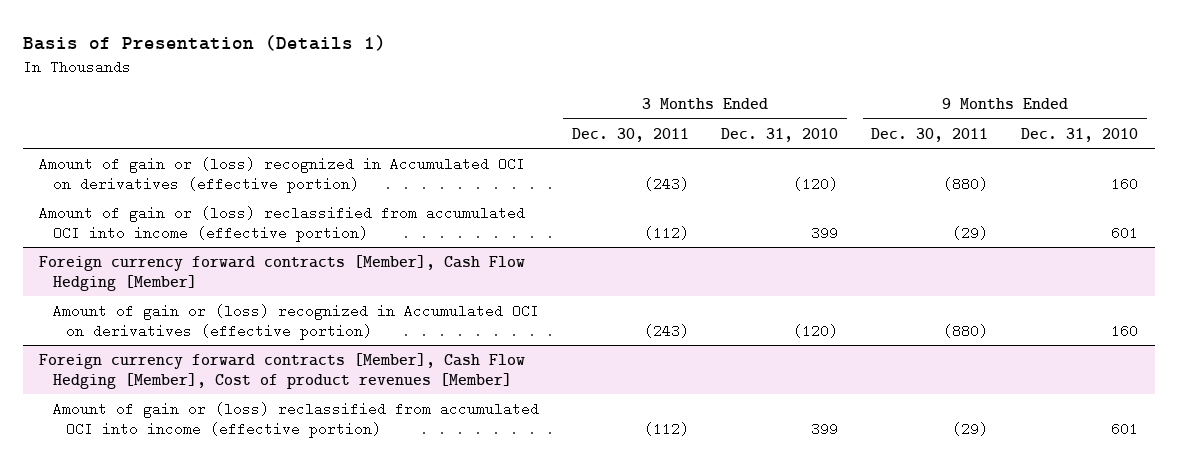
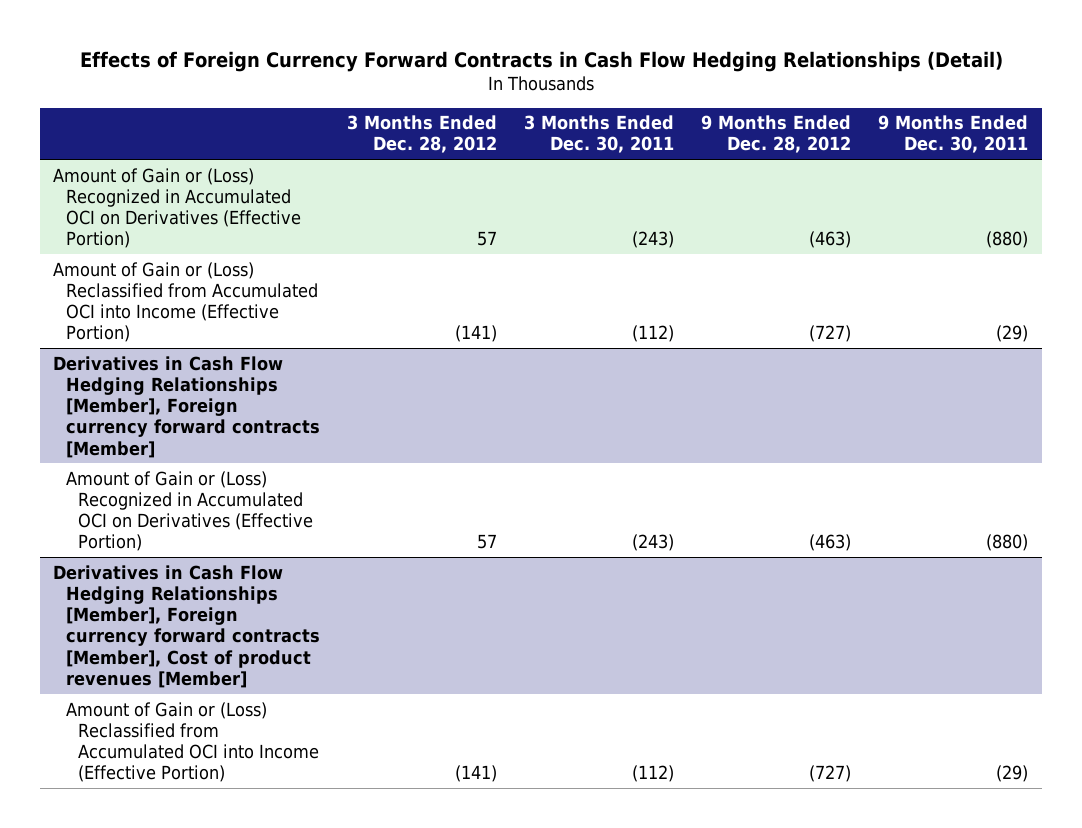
- Basis of Presentation (Details 1)
+ Effects of Foreign Currency Forward Contracts in Cash Flow Hedging Relationships (Detail)
- | 3 Months Ended Dec. 30, 2011 | 3 Months Ended Dec. 31, 2010 | 9 Months Ended Dec. 30, 2011 | 9 Months Ended Dec. 31, 2010
+ | 3 Months Ended Dec. 28, 2012 | 3 Months Ended Dec. 30, 2011 | 9 Months Ended Dec. 28, 2012 | 9 Months Ended Dec. 30, 2011
- Amount of gain or (loss) recognized in Accumulated OCI on derivatives (effective portion) | (243) | (120) | (880) | 160
- Amount of gain or (loss) reclassified from accumulated OCI into income (effective portion) | (112) | 399 | (29) | 601
- Foreign currency forward contracts [Member], Cash Flow Hedging [Member]
- Amount of gain or (loss) recognized in Accumulated OCI on derivatives (effective portion) | (243) | (120) | (880) | 160
- Foreign currency forward contracts [Member], Cash Flow Hedging [Member], Cost of product revenues [Member]
- Amount of gain or (loss) reclassified from accumulated OCI into income (effective portion) | (112) | 399 | (29) | 601
+ Amount of Gain or (Loss) Recognized in Accumulated OCI on Derivatives (Effective Portion) | 57 | (243) | (463) | (880)
+ Amount of Gain or (Loss) Reclassified from Accumulated OCI into Income (Effective Portion) | (141) | (112) | (727) | (29)
+ Derivatives in Cash Flow Hedging Relationships [Member], Foreign currency forward contracts [Member]
+ Amount of Gain or (Loss) Recognized in Accumulated OCI on Derivatives (Effective Portion) | 57 | (243) | (463) | (880)
+ Derivatives in Cash Flow Hedging Relationships [Member], Foreign currency forward contracts [Member], Cost of product revenues [Member]
+ Amount of Gain or (Loss) Reclassified from Accumulated OCI into Income (Effective Portion) | (141) | (112) | (727) | (29)

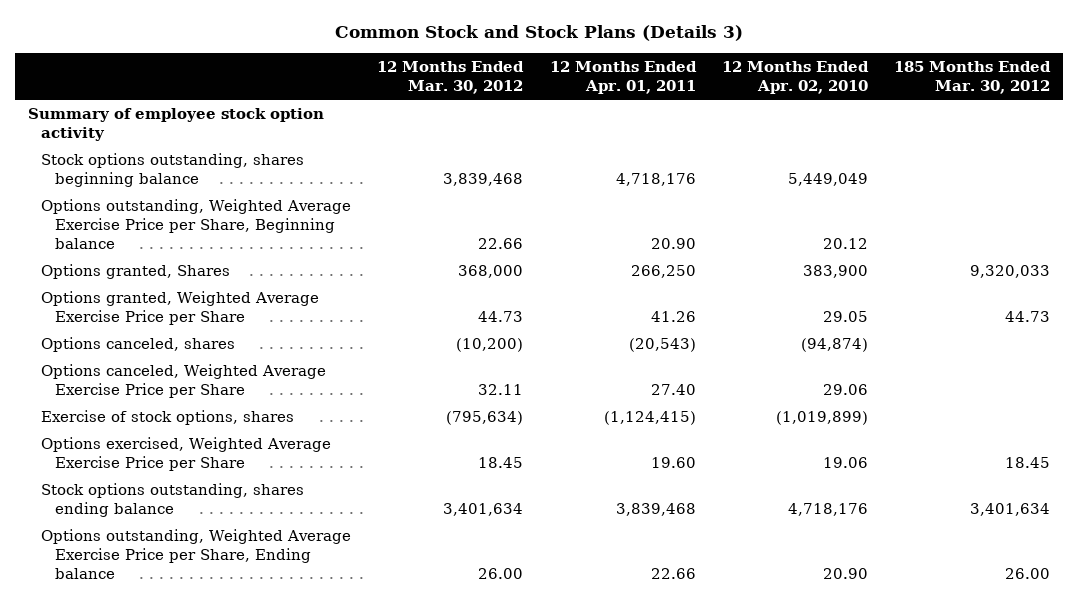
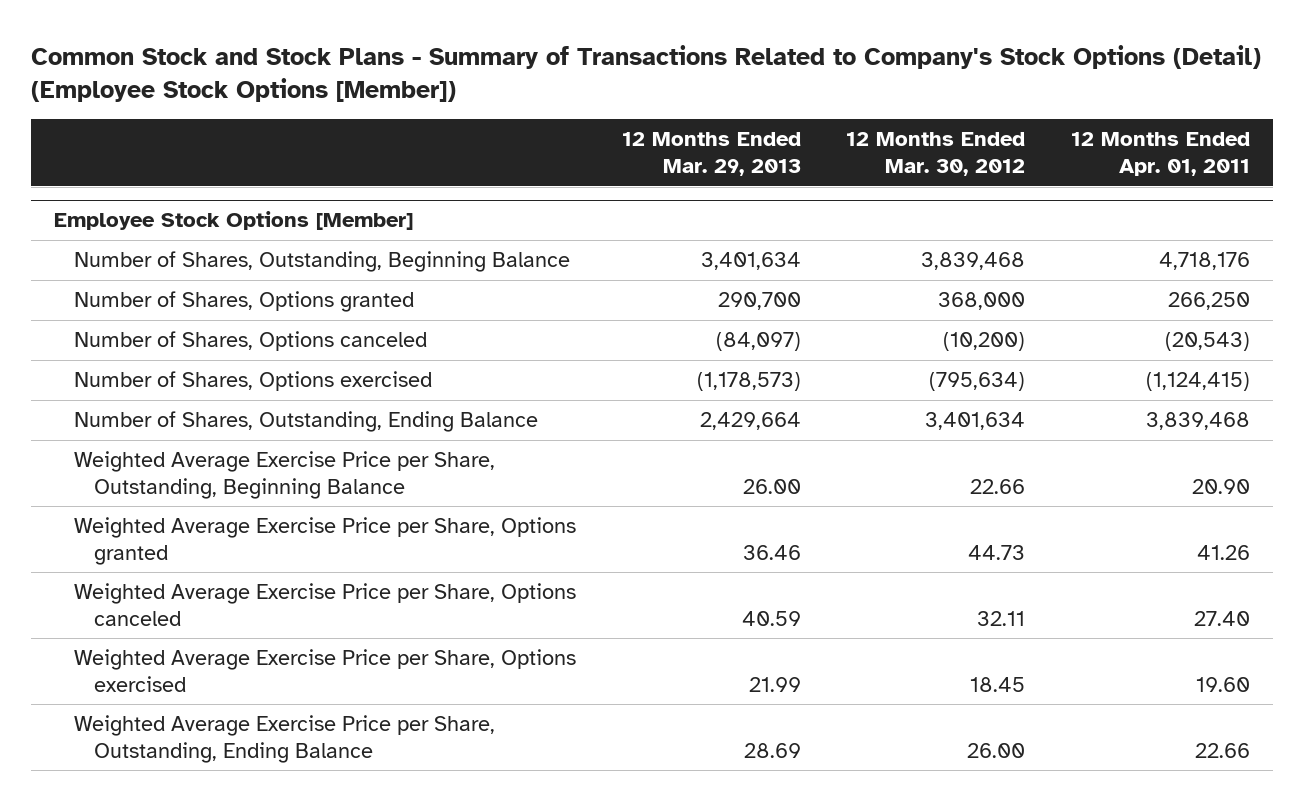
- Common Stock and Stock Plans (Details 3)
+ Common Stock and Stock Plans - Summary of Transactions Related to Company's Stock Options (Detail) (Employee Stock Options [Member])
- | 12 Months Ended Mar. 30, 2012 | 12 Months Ended Apr. 01, 2011 | 12 Months Ended Apr. 02, 2010 | 185 Months Ended Mar. 30, 2012
+ | 12 Months Ended Mar. 29, 2013 | 12 Months Ended Mar. 30, 2012 | 12 Months Ended Apr. 01, 2011
- Summary of employee stock option activity
- Stock options outstanding, shares beginning balance | 3,839,468 | 4,718,176 | 5,449,049 |
- Options outstanding, Weighted Average Exercise Price per Share, Beginning balance | 22.66 | 20.90 | 20.12 |
- Options granted, Shares | 368,000 | 266,250 | 383,900 | 9,320,033
- Options granted, Weighted Average Exercise Price per Share | 44.73 | 41.26 | 29.05 | 44.73
- Options canceled, shares | (10,200) | (20,543) | (94,874) |
- Options canceled, Weighted Average Exercise Price per Share | 32.11 | 27.40 | 29.06 |
- Exercise of stock options, shares | (795,634) | (1,124,415) | (1,019,899) |
- Options exercised, Weighted Average Exercise Price per Share | 18.45 | 19.60 | 19.06 | 18.45
- Stock options outstanding, shares ending balance | 3,401,634 | 3,839,468 | 4,718,176 | 3,401,634
- Options outstanding, Weighted Average Exercise Price per Share, Ending balance | 26.00 | 22.66 | 20.90 | 26.00
+ Employee Stock Options [Member]
+ Number of Shares, Outstanding, Beginning Balance | 3,401,634 | 3,839,468 | 4,718,176
+ Number of Shares, Options granted | 290,700 | 368,000 | 266,250
+ Number of Shares, Options canceled | (84,097) | (10,200) | (20,543)
+ Number of Shares, Options exercised | (1,178,573) | (795,634) | (1,124,415)
+ Number of Shares, Outstanding, Ending Balance | 2,429,664 | 3,401,634 | 3,839,468
+ Weighted Average Exercise Price per Share, Outstanding, Beginning Balance | 26.00 | 22.66 | 20.90
+ Weighted Average Exercise Price per Share, Options granted | 36.46 | 44.73 | 41.26
+ Weighted Average Exercise Price per Share, Options canceled | 40.59 | 32.11 | 27.40
+ Weighted Average Exercise Price per Share, Options exercised | 21.99 | 18.45 | 19.60
+ Weighted Average Exercise Price per Share, Outstanding, Ending Balance | 28.69 | 26.00 | 22.66

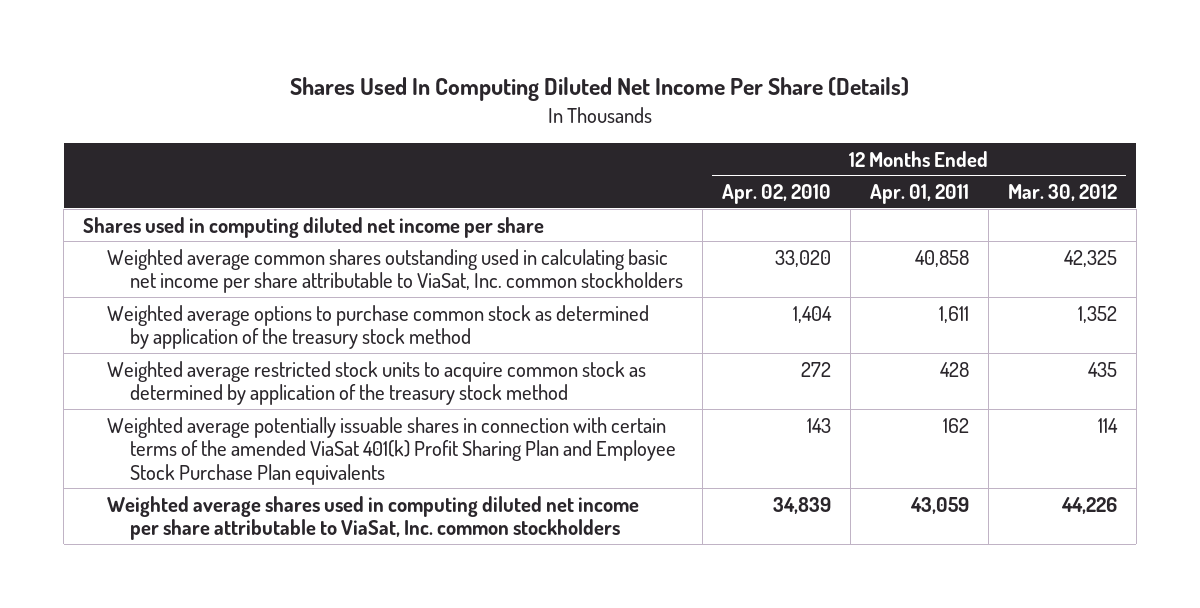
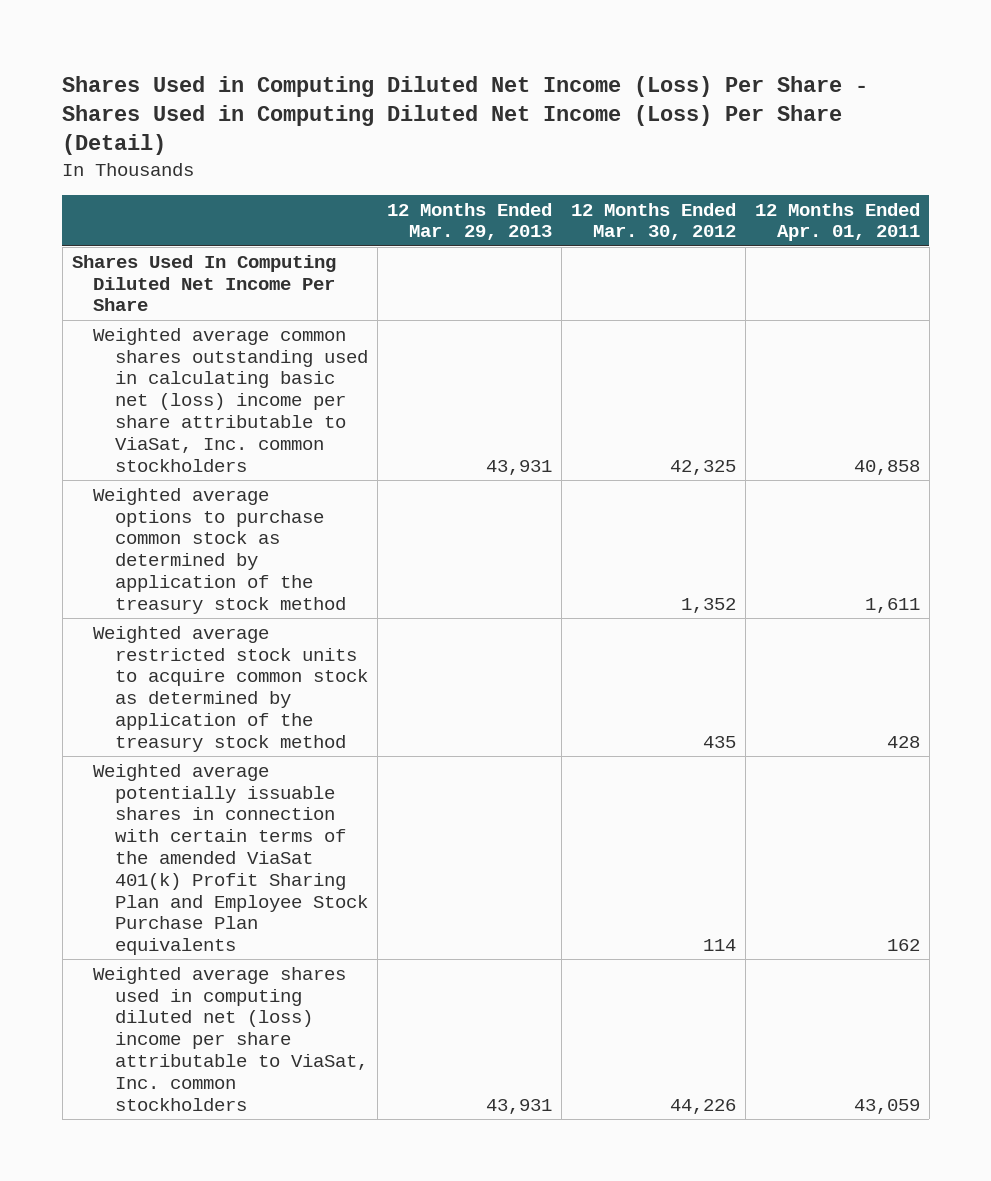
- Shares Used In Computing Diluted Net Income Per Share (Details)
+ Shares Used in Computing Diluted Net Income (Loss) Per Share - Shares Used in Computing Diluted Net Income (Loss) Per Share (Detail)
- | 12 Months Ended Apr. 02, 2010 | 12 Months Ended Apr. 01, 2011 | 12 Months Ended Mar. 30, 2012
+ | 12 Months Ended Mar. 29, 2013 | 12 Months Ended Mar. 30, 2012 | 12 Months Ended Apr. 01, 2011
- Shares used in computing diluted net income per share
- Weighted average common shares outstanding used in calculating basic net income per share attributable to ViaSat, Inc. common stockholders | 33,020 | 40,858 | 42,325
+ Shares Used In Computing Diluted Net Income Per Share
+ Weighted average common shares outstanding used in calculating basic net (loss) income per share attributable to ViaSat, Inc. common stockholders | 43,931 | 42,325 | 40,858
- Weighted average shares used in computing diluted net income per share attributable to ViaSat, Inc. common stockholders | 34,839 | 43,059 | 44,226
+ Weighted average shares used in computing diluted net (loss) income per share attributable to ViaSat, Inc. common stockholders | 43,931 | 44,226 | 43,059

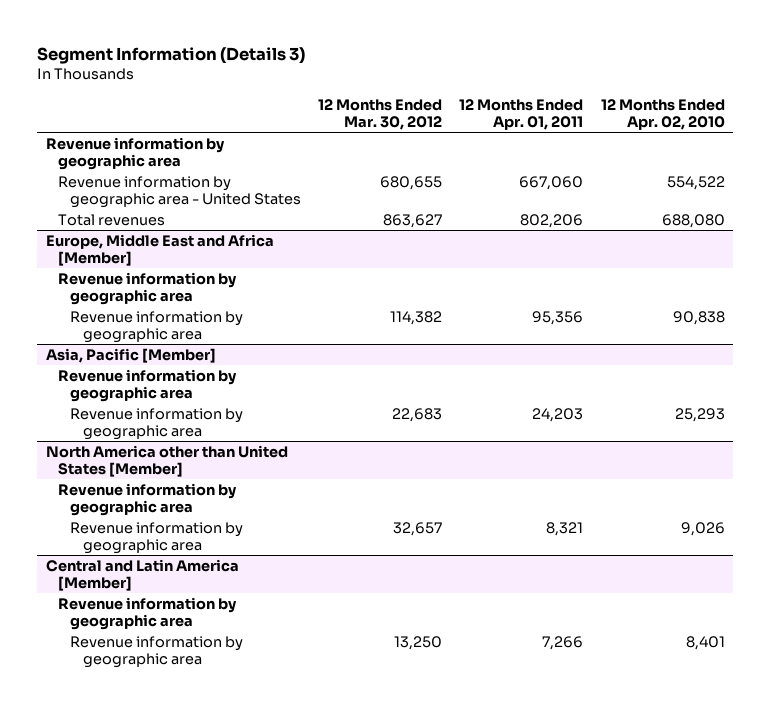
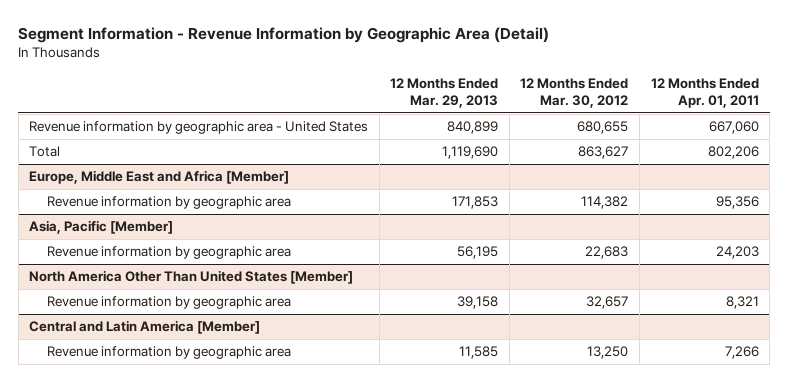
- Segment Information (Details 3)
+ Segment Information - Revenue Information by Geographic Area (Detail)
- | 12 Months Ended Mar. 30, 2012 | 12 Months Ended Apr. 01, 2011 | 12 Months Ended Apr. 02, 2010
+ | 12 Months Ended Mar. 29, 2013 | 12 Months Ended Mar. 30, 2012 | 12 Months Ended Apr. 01, 2011
- Revenue information by geographic area
- Total revenues | 863,627 | 802,206 | 688,080
+ Total | 1,119,690 | 863,627 | 802,206
@ Europe, Middle East and Africa [Member]
- Revenue information by geographic area
@ Asia, Pacific [Member]
- Revenue information by geographic area
- North America other than United States [Member]
- Revenue information by geographic area
+ North America Other Than United States [Member]
@ Central and Latin America [Member]
- Revenue information by geographic area

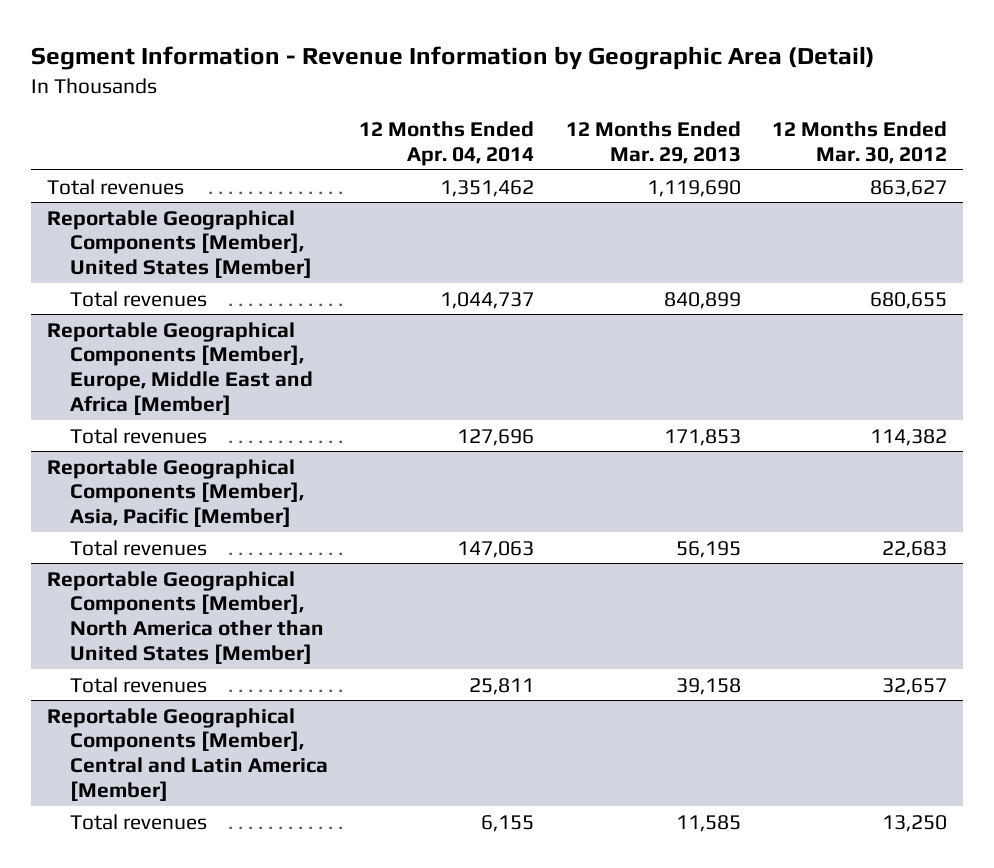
- | 12 Months Ended Mar. 29, 2013 | 12 Months Ended Mar. 30, 2012 | 12 Months Ended Apr. 01, 2011
+ | 12 Months Ended Apr. 04, 2014 | 12 Months Ended Mar. 29, 2013 | 12 Months Ended Mar. 30, 2012
- Revenue information by geographic area - United States | 840,899 | 680,655 | 667,060
- Total | 1,119,690 | 863,627 | 802,206
- Europe, Middle East and Africa [Member]
- Revenue information by geographic area | 171,853 | 114,382 | 95,356
- Asia, Pacific [Member]
- Revenue information by geographic area | 56,195 | 22,683 | 24,203
- North America Other Than United States [Member]
- Revenue information by geographic area | 39,158 | 32,657 | 8,321
- Central and Latin America [Member]
- Revenue information by geographic area | 11,585 | 13,250 | 7,266
+ Total revenues | 1,351,462 | 1,119,690 | 863,627
+ Reportable Geographical Components [Member], United States [Member]
+ Total revenues | 1,044,737 | 840,899 | 680,655
+ Reportable Geographical Components [Member], Europe, Middle East and Africa [Member]
+ Total revenues | 127,696 | 171,853 | 114,382
+ Reportable Geographical Components [Member], Asia, Pacific [Member]
+ Total revenues | 147,063 | 56,195 | 22,683
+ Reportable Geographical Components [Member], North America other than United States [Member]
+ Total revenues | 25,811 | 39,158 | 32,657
+ Reportable Geographical Components [Member], Central and Latin America [Member]
+ Total revenues | 6,155 | 11,585 | 13,250

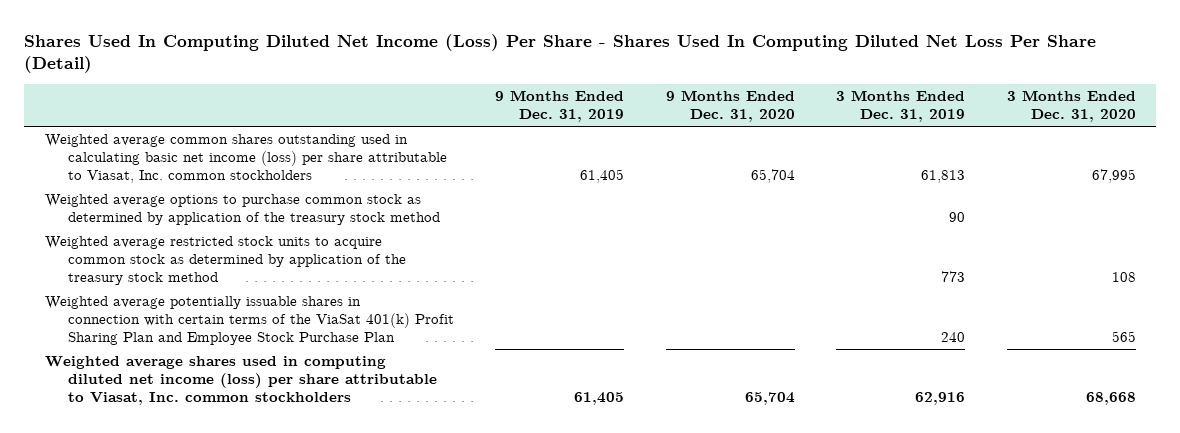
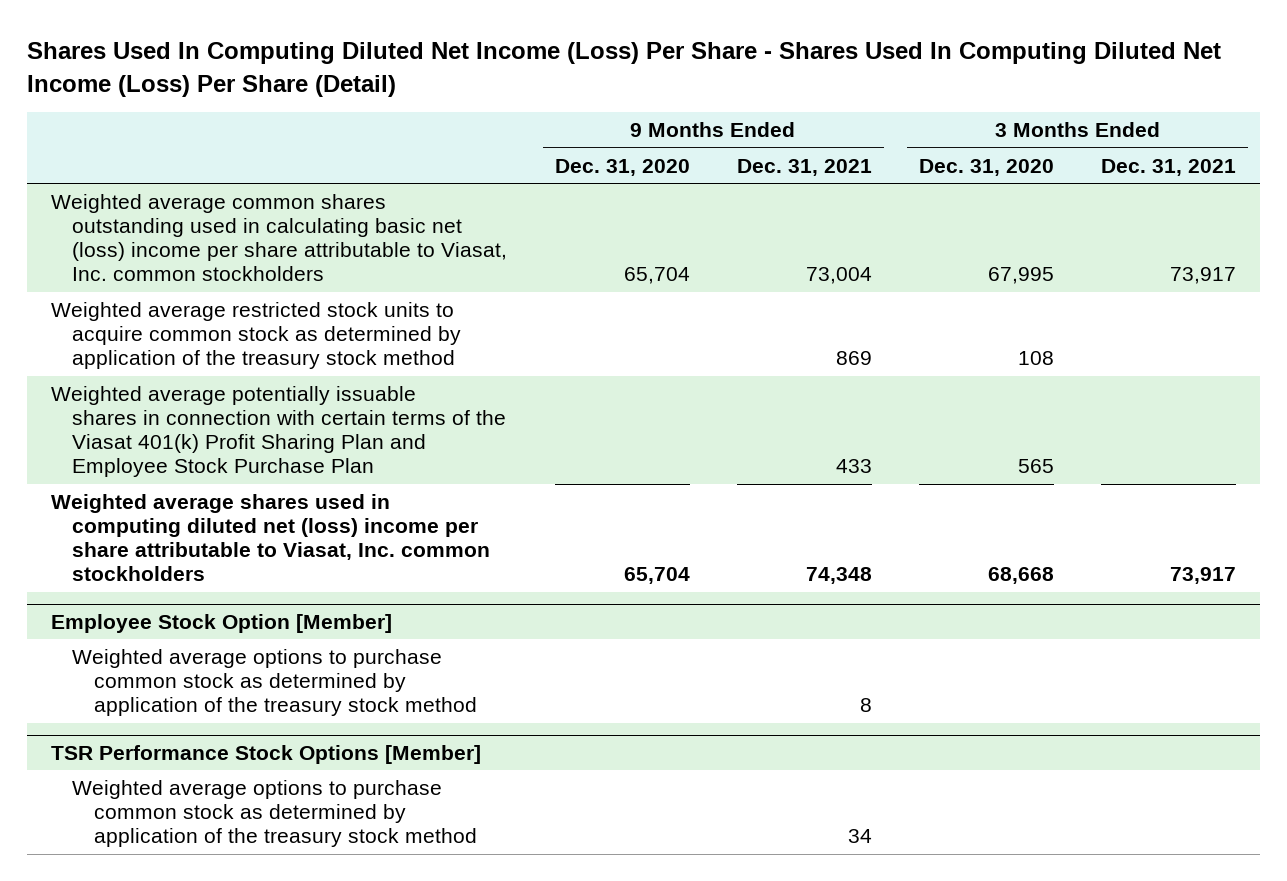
- Shares Used In Computing Diluted Net Income (Loss) Per Share - Shares Used In Computing Diluted Net Loss Per Share (Detail)
+ Shares Used In Computing Diluted Net Income (Loss) Per Share - Shares Used In Computing Diluted Net Income (Loss) Per Share (Detail)
- | 9 Months Ended Dec. 31, 2019 | 9 Months Ended Dec. 31, 2020 | 3 Months Ended Dec. 31, 2019 | 3 Months Ended Dec. 31, 2020
+ | 9 Months Ended Dec. 31, 2020 | 9 Months Ended Dec. 31, 2021 | 3 Months Ended Dec. 31, 2020 | 3 Months Ended Dec. 31, 2021
- Weighted average common shares outstanding used in calculating basic net income (loss) per share attributable to Viasat, Inc. common stockholders | 61,405 | 65,704 | 61,813 | 67,995
- Weighted average options to purchase common stock as determined by application of the treasury stock method | | | 90 |
+ Weighted average common shares outstanding used in calculating basic net (loss) income per share attributable to Viasat, Inc. common stockholders | 65,704 | 73,004 | 67,995 | 73,917
- Weighted average potentially issuable shares in connection with certain terms of the ViaSat 401(k) Profit Sharing Plan and Employee Stock Purchase Plan | | | 240 | 565
- Weighted average shares used in computing diluted net income (loss) per share attributable to Viasat, Inc. common stockholders | 61,405 | 65,704 | 62,916 | 68,668
+ Weighted average potentially issuable shares in connection with certain terms of the Viasat 401(k) Profit Sharing Plan and Employee Stock Purchase Plan | | 433 | 565 |
+ Weighted average shares used in computing diluted net (loss) income per share attributable to Viasat, Inc. common stockholders | 65,704 | 74,348 | 68,668 | 73,917
+ Employee Stock Option [Member]
+ Weighted average options to purchase common stock as determined by application of the treasury stock method | | 8 | |
+ TSR Performance Stock Options [Member]
+ Weighted average options to purchase common stock as determined by application of the treasury stock method | | 34 | |

